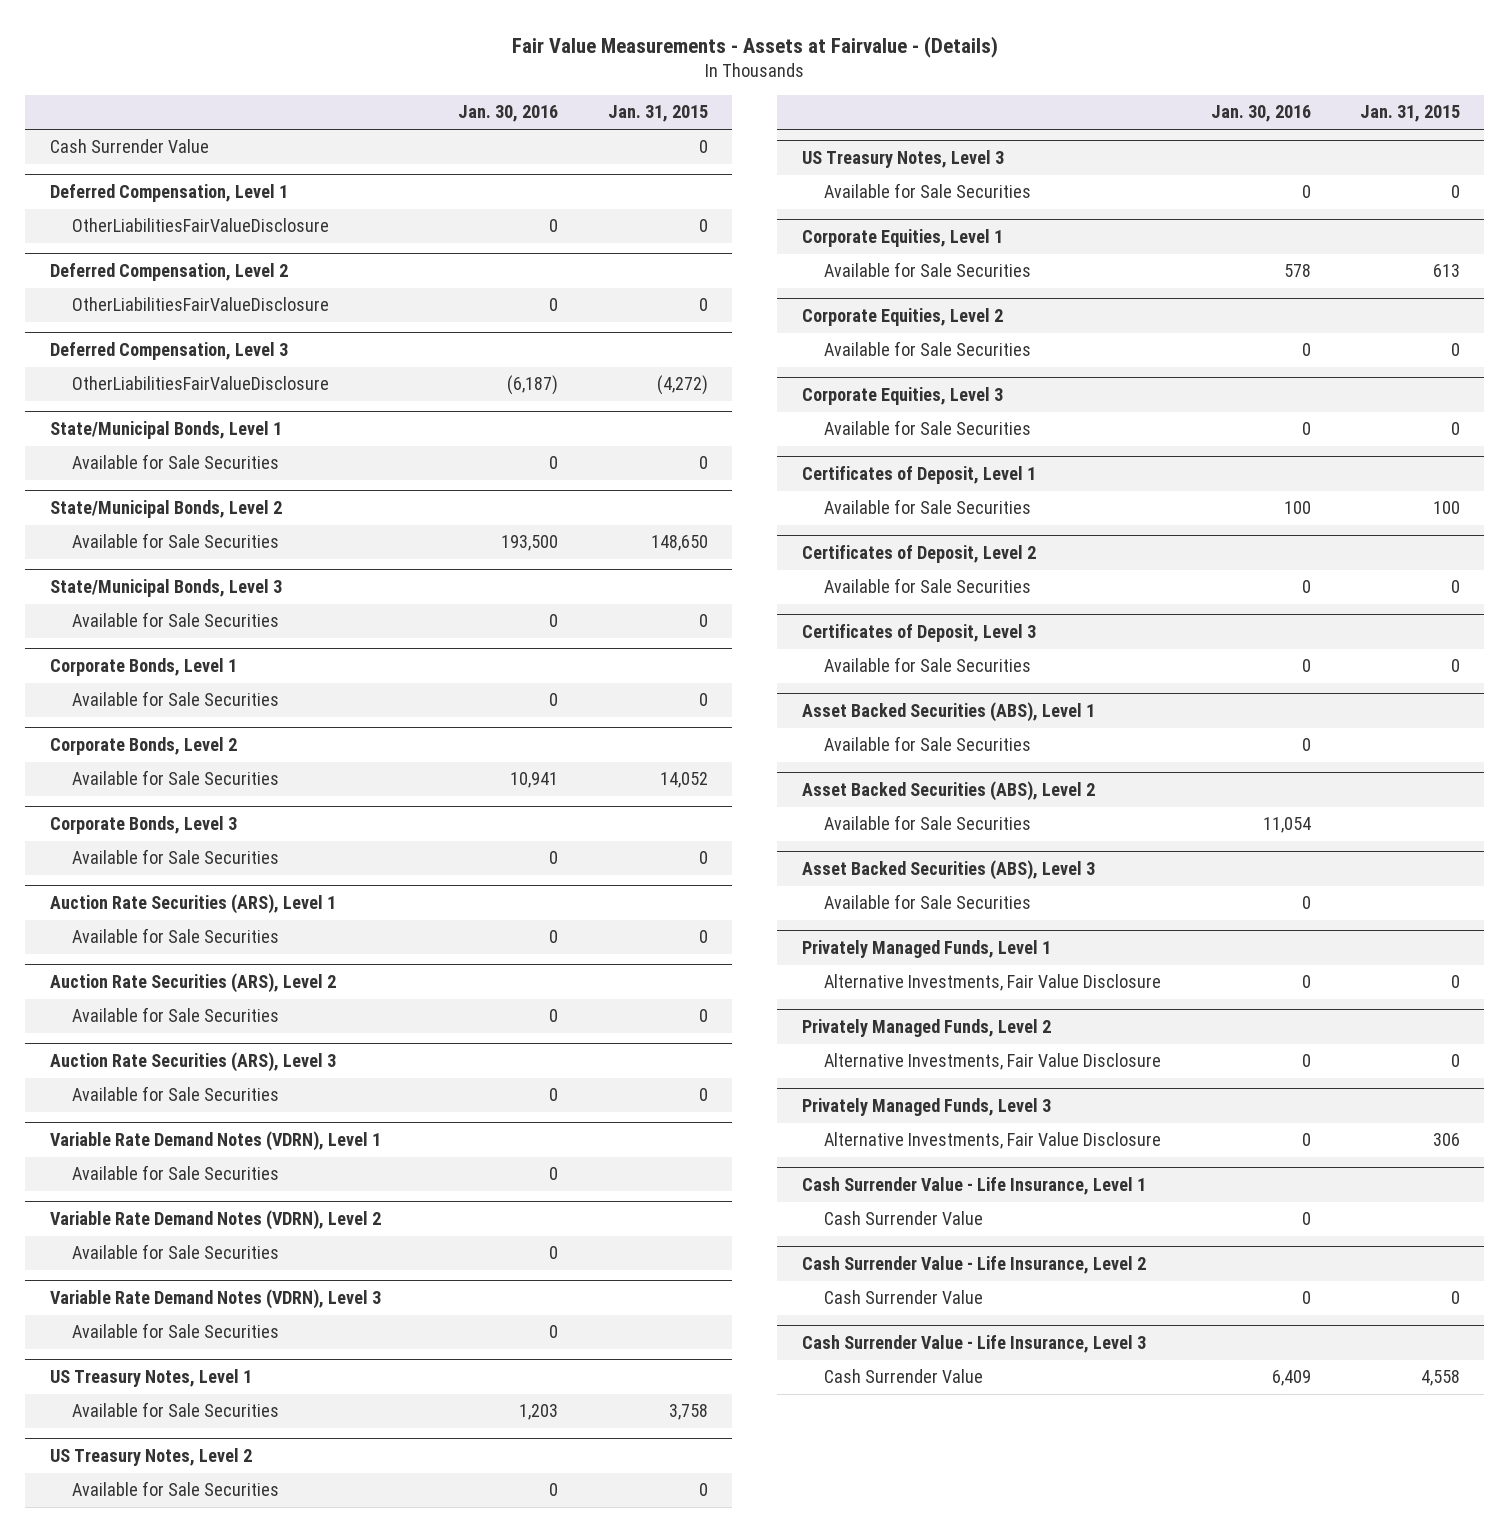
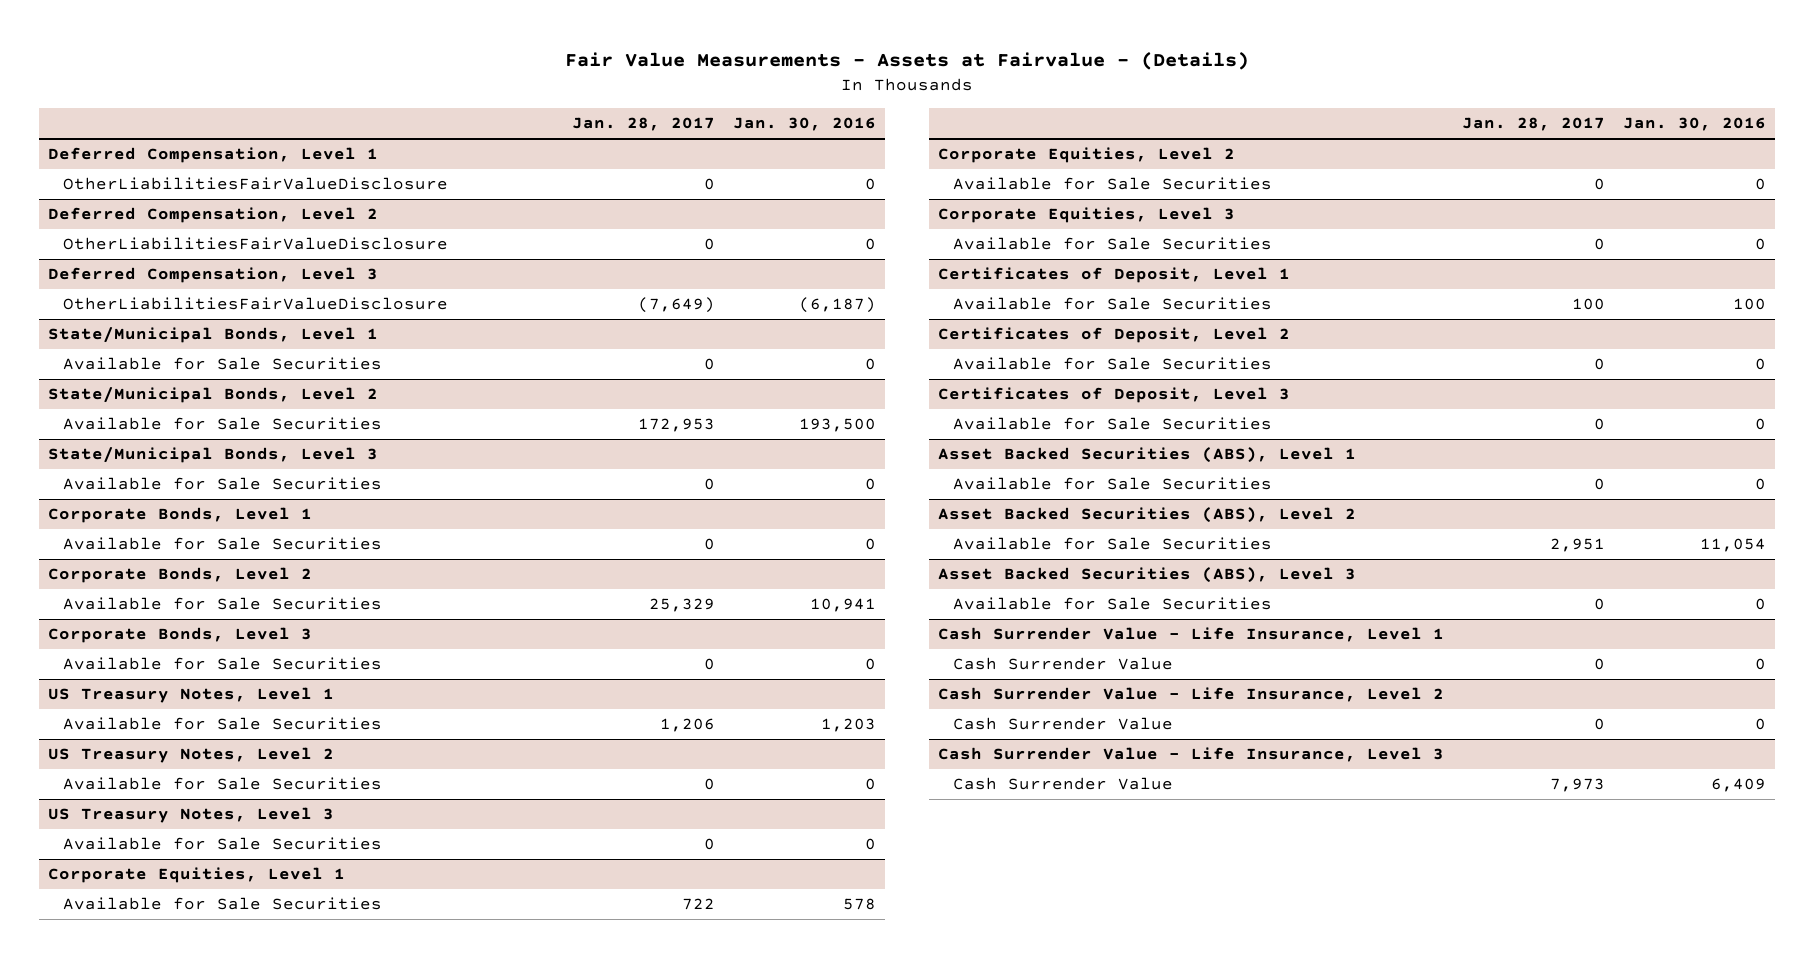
- | Jan. 30, 2016 | Jan. 31, 2015
+ | Jan. 28, 2017 | Jan. 30, 2016
- Cash Surrender Value | | 0
- Auction Rate Securities (ARS), Level 1
- Available for Sale Securities | 0 | 0
- Auction Rate Securities (ARS), Level 2
- Available for Sale Securities | 0 | 0
- Auction Rate Securities (ARS), Level 3
- Available for Sale Securities | 0 | 0
- Variable Rate Demand Notes (VDRN), Level 1
- Available for Sale Securities | 0 |
- Variable Rate Demand Notes (VDRN), Level 2
- Available for Sale Securities | 0 |
- Variable Rate Demand Notes (VDRN), Level 3
- Available for Sale Securities | 0 |
- Privately Managed Funds, Level 1
- Alternative Investments, Fair Value Disclosure | 0 | 0
- Privately Managed Funds, Level 2
- Alternative Investments, Fair Value Disclosure | 0 | 0
- Privately Managed Funds, Level 3
- Alternative Investments, Fair Value Disclosure | 0 | 306

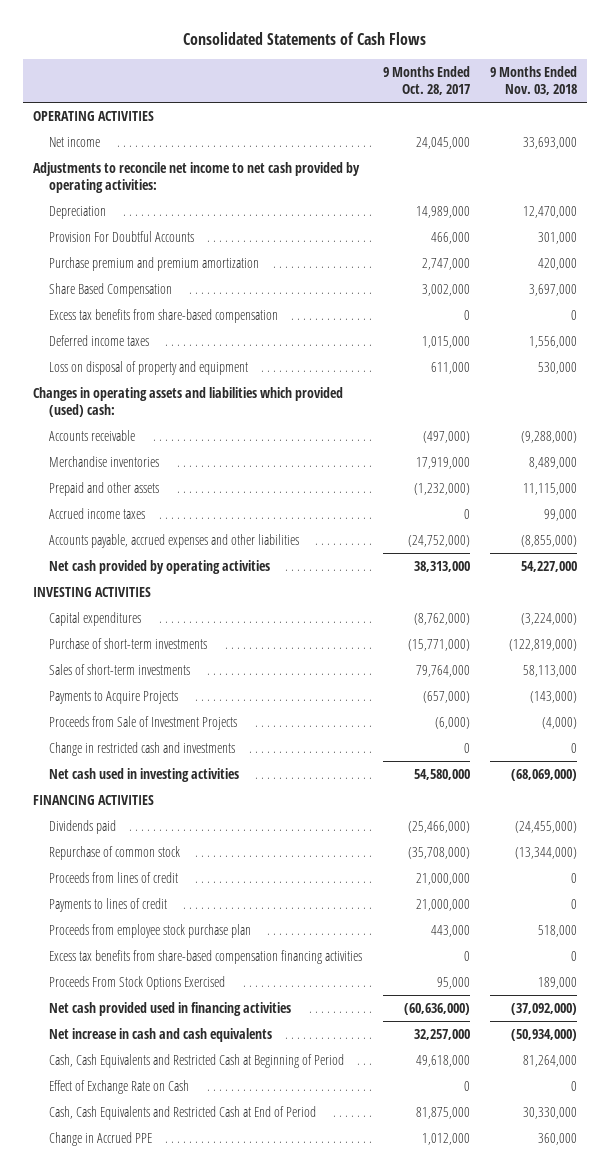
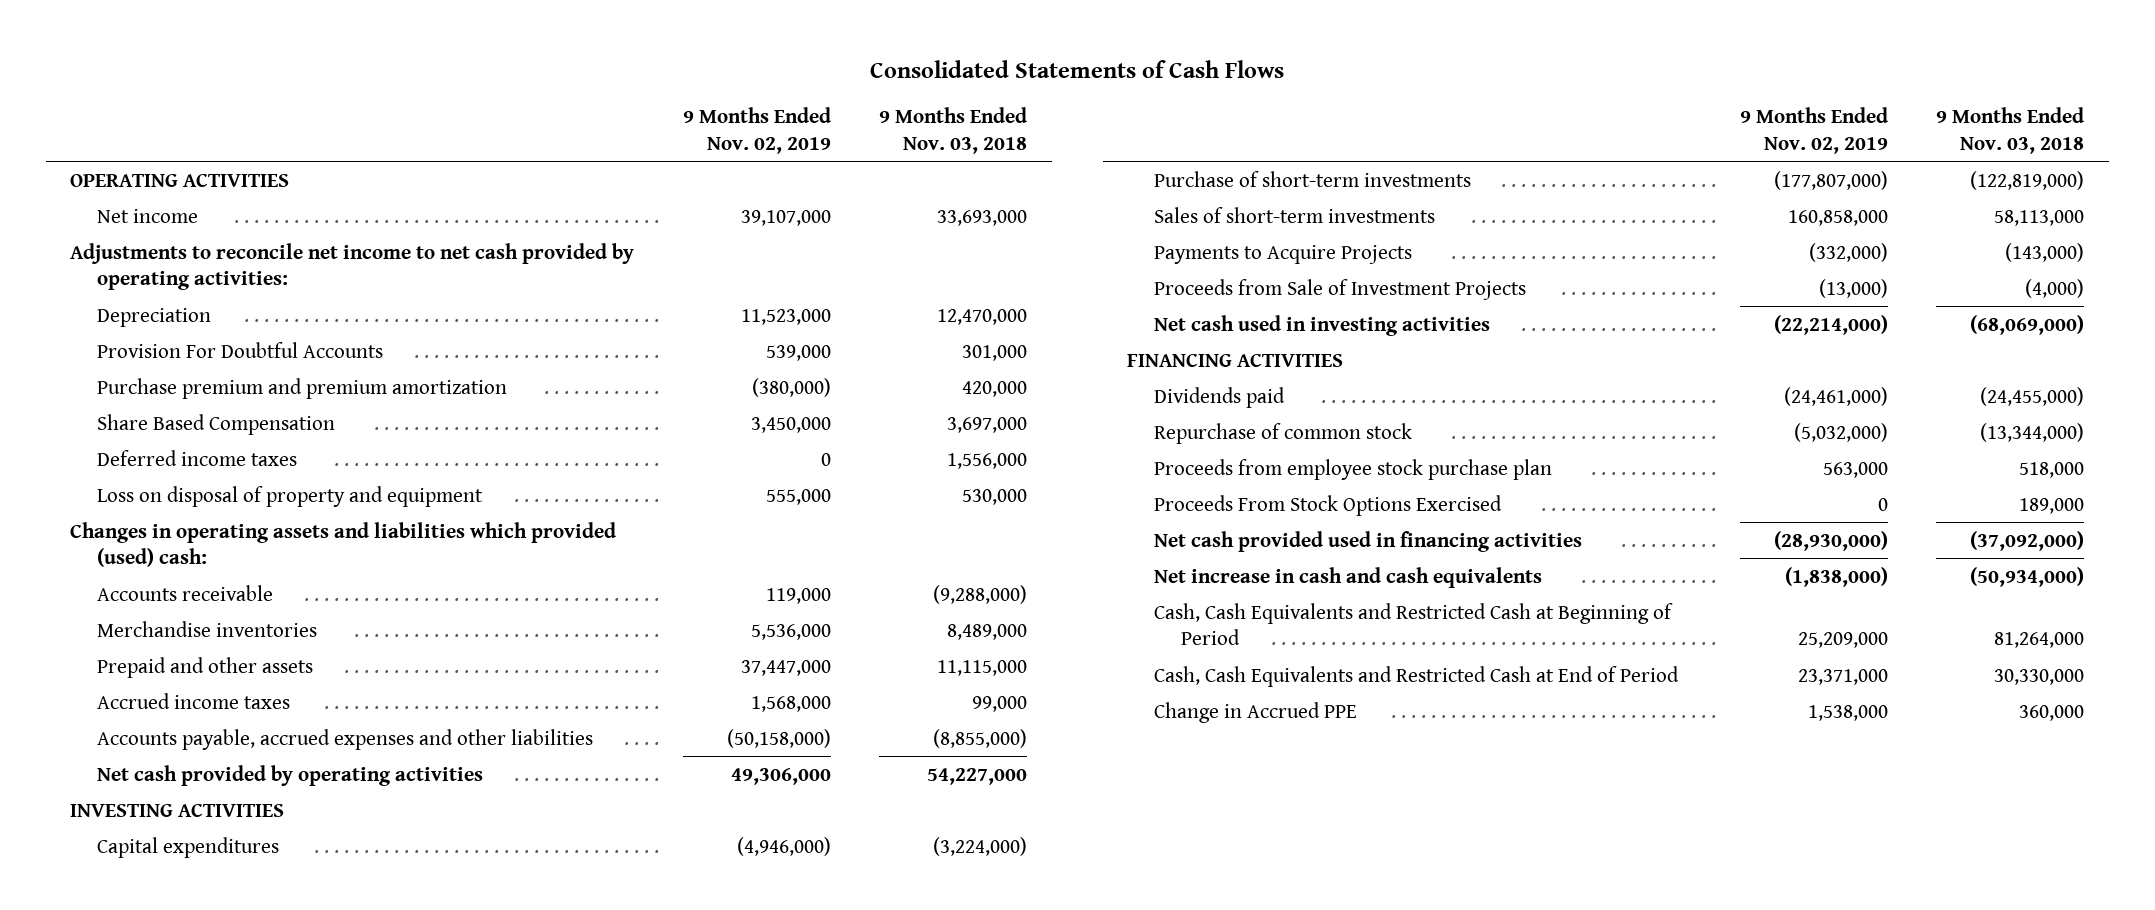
- | 9 Months Ended Oct. 28, 2017 | 9 Months Ended Nov. 03, 2018
+ | 9 Months Ended Nov. 02, 2019 | 9 Months Ended Nov. 03, 2018
- Excess tax benefits from share-based compensation | 0 | 0
- Change in restricted cash and investments | 0 | 0
- Proceeds from lines of credit | 21,000,000 | 0
- Payments to lines of credit | 21,000,000 | 0
- Excess tax benefits from share-based compensation financing activities | 0 | 0
- Effect of Exchange Rate on Cash | 0 | 0

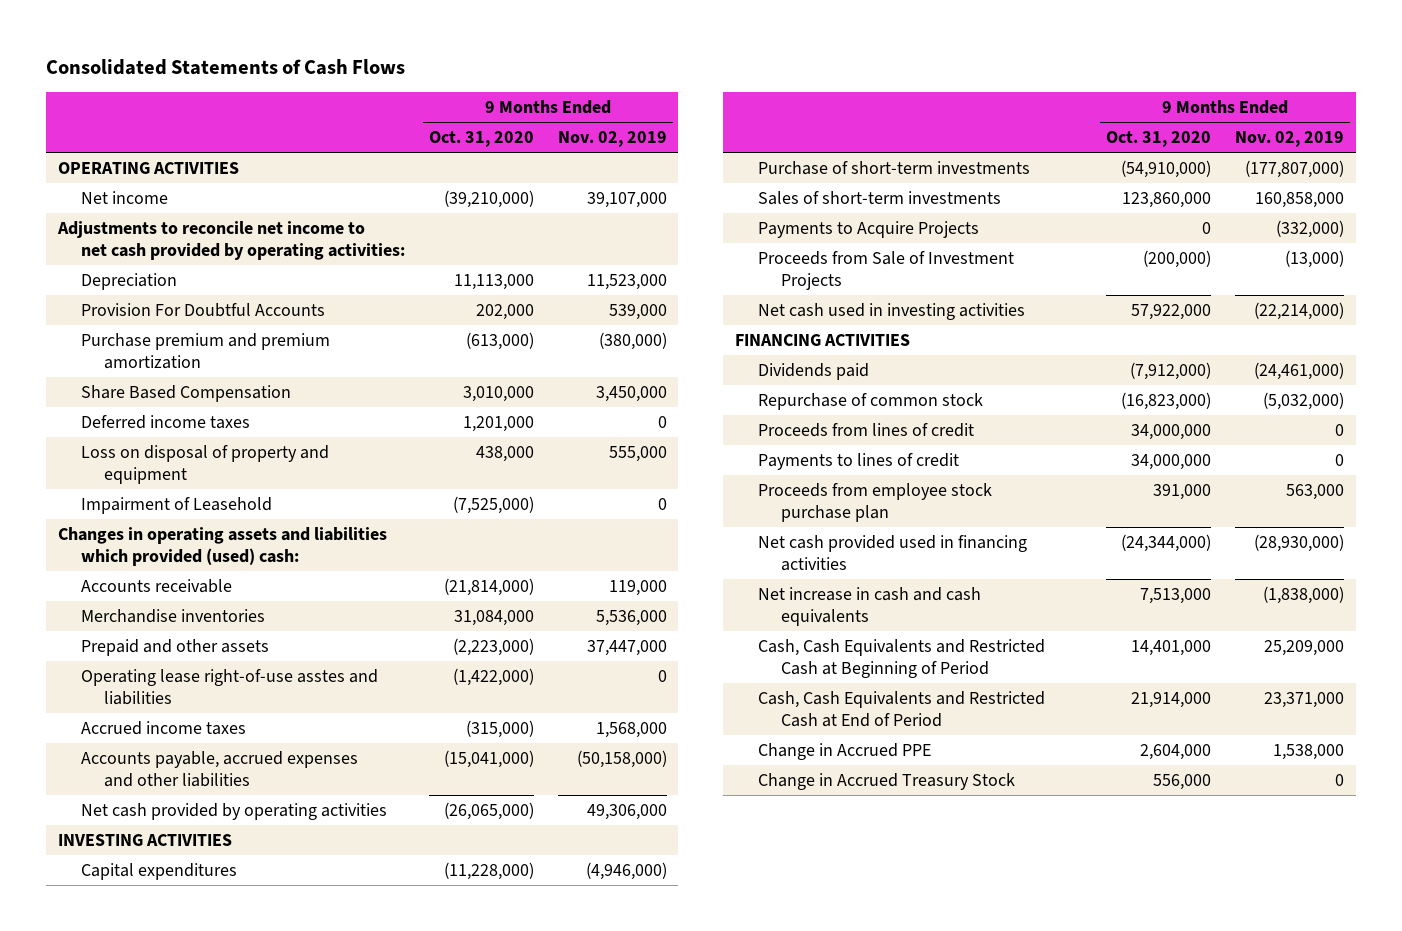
- | 9 Months Ended Nov. 02, 2019 | 9 Months Ended Nov. 03, 2018
+ | 9 Months Ended Oct. 31, 2020 | 9 Months Ended Nov. 02, 2019
+ Impairment of Leasehold | (7,525,000) | 0
+ Operating lease right-of-use asstes and liabilities | (1,422,000) | 0
+ Proceeds from lines of credit | 34,000,000 | 0
+ Payments to lines of credit | 34,000,000 | 0
- Proceeds From Stock Options Exercised | 0 | 189,000
+ Change in Accrued Treasury Stock | 556,000 | 0

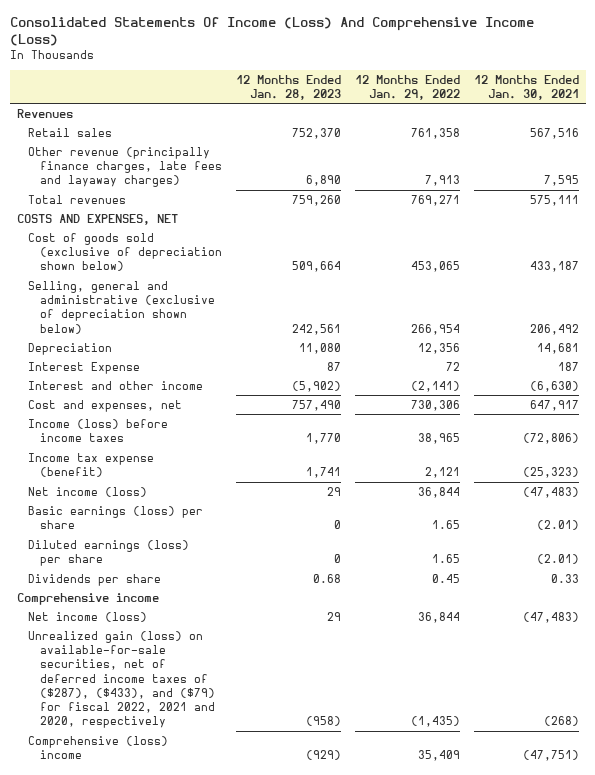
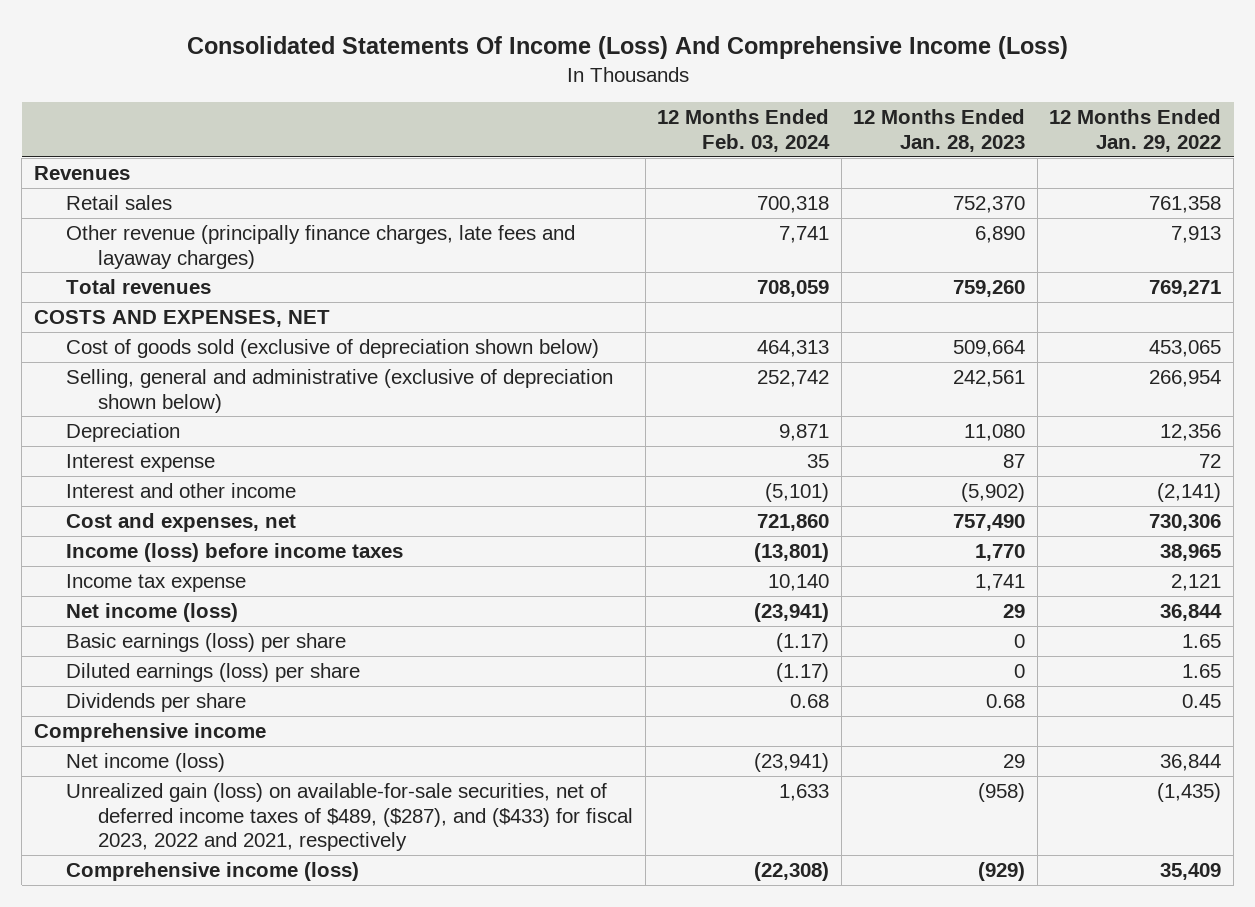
- | 12 Months Ended Jan. 28, 2023 | 12 Months Ended Jan. 29, 2022 | 12 Months Ended Jan. 30, 2021
+ | 12 Months Ended Feb. 03, 2024 | 12 Months Ended Jan. 28, 2023 | 12 Months Ended Jan. 29, 2022
- Interest Expense | 87 | 72 | 187
+ Interest expense | 35 | 87 | 72
- Income tax expense (benefit) | 1,741 | 2,121 | (25,323)
+ Income tax expense | 10,140 | 1,741 | 2,121
- Unrealized gain (loss) on available-for-sale securities, net of deferred income taxes of ($287), ($433), and ($79) for fiscal 2022, 2021 and 2020, respectively | (958) | (1,435) | (268)
- Comprehensive (loss) income | (929) | 35,409 | (47,751)
+ Unrealized gain (loss) on available-for-sale securities, net of deferred income taxes of $489, ($287), and ($433) for fiscal 2023, 2022 and 2021, respectively | 1,633 | (958) | (1,435)
+ Comprehensive income (loss) | (22,308) | (929) | 35,409

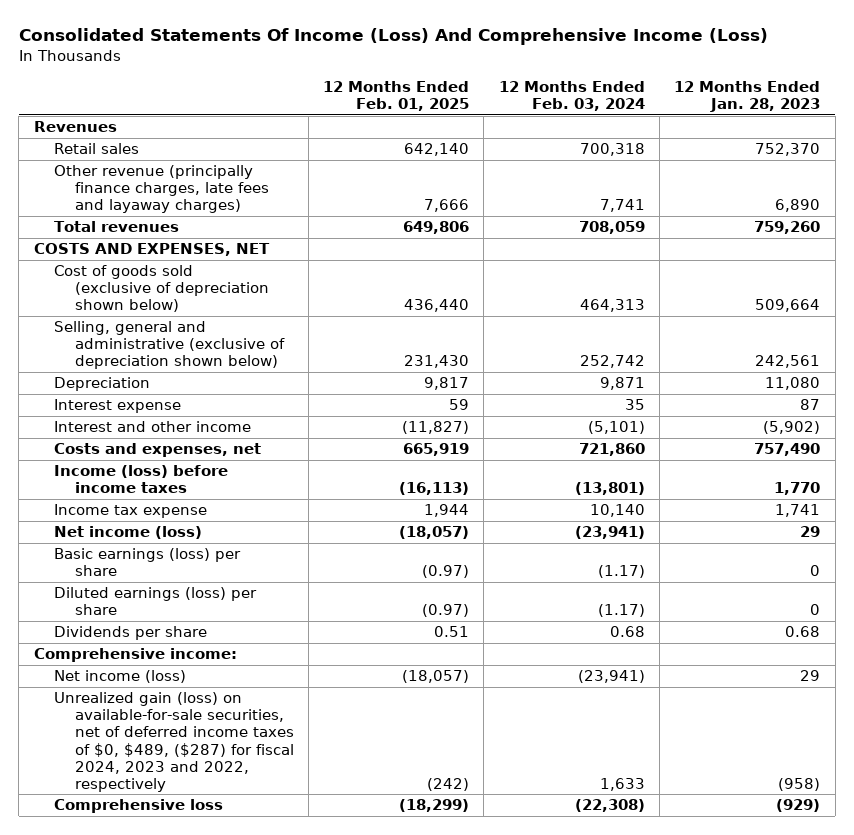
- | 12 Months Ended Feb. 03, 2024 | 12 Months Ended Jan. 28, 2023 | 12 Months Ended Jan. 29, 2022
+ | 12 Months Ended Feb. 01, 2025 | 12 Months Ended Feb. 03, 2024 | 12 Months Ended Jan. 28, 2023
- Cost and expenses, net | 721,860 | 757,490 | 730,306
+ Costs and expenses, net | 665,919 | 721,860 | 757,490
- Comprehensive income
+ Comprehensive income:
- Unrealized gain (loss) on available-for-sale securities, net of deferred income taxes of $489, ($287), and ($433) for fiscal 2023, 2022 and 2021, respectively | 1,633 | (958) | (1,435)
- Comprehensive income (loss) | (22,308) | (929) | 35,409
+ Unrealized gain (loss) on available-for-sale securities, net of deferred income taxes of $0, $489, ($287) for fiscal 2024, 2023 and 2022, respectively | (242) | 1,633 | (958)
+ Comprehensive loss | (18,299) | (22,308) | (929)

